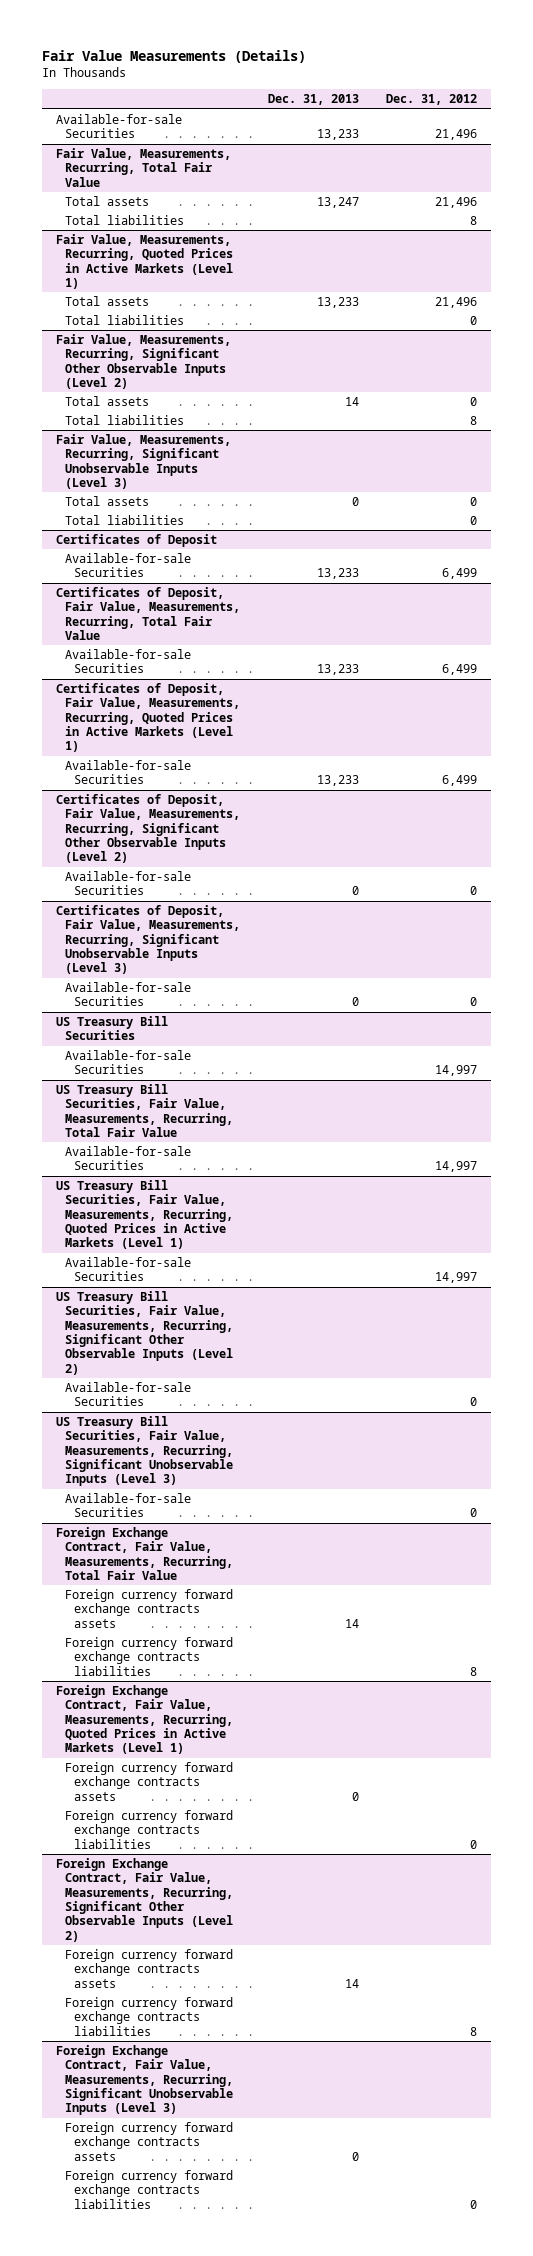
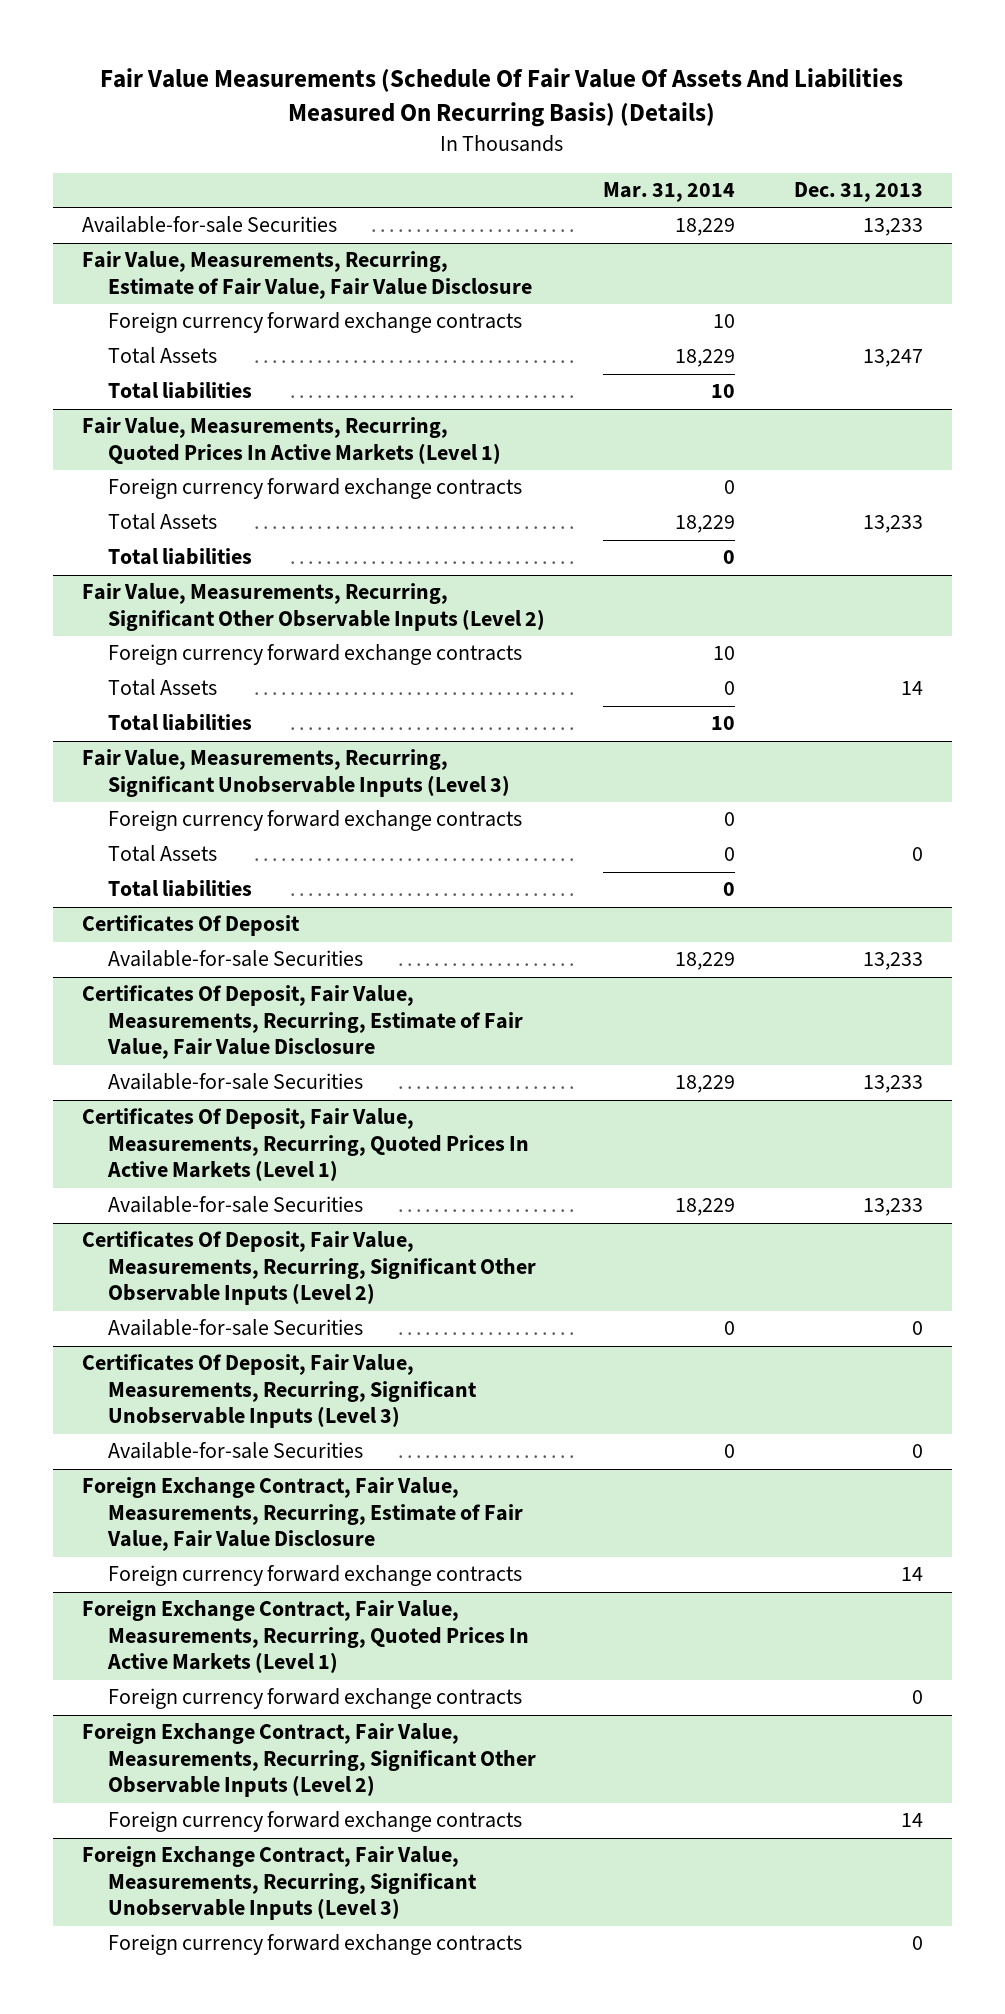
- Fair Value Measurements (Details)
+ Fair Value Measurements (Schedule Of Fair Value Of Assets And Liabilities Measured On Recurring Basis) (Details)
- | Dec. 31, 2013 | Dec. 31, 2012
+ | Mar. 31, 2014 | Dec. 31, 2013
- Fair Value, Measurements, Recurring, Total Fair Value
- Total assets | 13,247 | 21,496
+ Fair Value, Measurements, Recurring, Estimate of Fair Value, Fair Value Disclosure
+ Foreign currency forward exchange contracts | 10 |
+ Total Assets | 18,229 | 13,247
- Fair Value, Measurements, Recurring, Quoted Prices in Active Markets (Level 1)
- Total assets | 13,233 | 21,496
+ Fair Value, Measurements, Recurring, Quoted Prices In Active Markets (Level 1)
+ Foreign currency forward exchange contracts | 0 |
+ Total Assets | 18,229 | 13,233
@ Fair Value, Measurements, Recurring, Significant Other Observable Inputs (Level 2)
- Total assets | 14 | 0
+ Foreign currency forward exchange contracts | 10 |
+ Total Assets | 0 | 14
@ Fair Value, Measurements, Recurring, Significant Unobservable Inputs (Level 3)
- Total assets | 0 | 0
+ Foreign currency forward exchange contracts | 0 |
+ Total Assets | 0 | 0
- Certificates of Deposit
+ Certificates Of Deposit
- Certificates of Deposit, Fair Value, Measurements, Recurring, Total Fair Value
+ Certificates Of Deposit, Fair Value, Measurements, Recurring, Estimate of Fair Value, Fair Value Disclosure
- Certificates of Deposit, Fair Value, Measurements, Recurring, Quoted Prices in Active Markets (Level 1)
+ Certificates Of Deposit, Fair Value, Measurements, Recurring, Quoted Prices In Active Markets (Level 1)
- Certificates of Deposit, Fair Value, Measurements, Recurring, Significant Other Observable Inputs (Level 2)
+ Certificates Of Deposit, Fair Value, Measurements, Recurring, Significant Other Observable Inputs (Level 2)
- Certificates of Deposit, Fair Value, Measurements, Recurring, Significant Unobservable Inputs (Level 3)
+ Certificates Of Deposit, Fair Value, Measurements, Recurring, Significant Unobservable Inputs (Level 3)
- US Treasury Bill Securities
- Available-for-sale Securities | | 14,997
- US Treasury Bill Securities, Fair Value, Measurements, Recurring, Total Fair Value
- Available-for-sale Securities | | 14,997
- US Treasury Bill Securities, Fair Value, Measurements, Recurring, Quoted Prices in Active Markets (Level 1)
- Available-for-sale Securities | | 14,997
- US Treasury Bill Securities, Fair Value, Measurements, Recurring, Significant Other Observable Inputs (Level 2)
- Available-for-sale Securities | | 0
- US Treasury Bill Securities, Fair Value, Measurements, Recurring, Significant Unobservable Inputs (Level 3)
- Available-for-sale Securities | | 0
- Foreign Exchange Contract, Fair Value, Measurements, Recurring, Total Fair Value
- Foreign currency forward exchange contracts assets | 14 |
- Foreign currency forward exchange contracts liabilities | | 8
- Foreign Exchange Contract, Fair Value, Measurements, Recurring, Quoted Prices in Active Markets (Level 1)
- Foreign currency forward exchange contracts assets | 0 |
- Foreign currency forward exchange contracts liabilities | | 0
+ Foreign Exchange Contract, Fair Value, Measurements, Recurring, Estimate of Fair Value, Fair Value Disclosure
+ Foreign currency forward exchange contracts | | 14
+ Foreign Exchange Contract, Fair Value, Measurements, Recurring, Quoted Prices In Active Markets (Level 1)
+ Foreign currency forward exchange contracts | | 0
@ Foreign Exchange Contract, Fair Value, Measurements, Recurring, Significant Other Observable Inputs (Level 2)
- Foreign currency forward exchange contracts assets | 14 |
- Foreign currency forward exchange contracts liabilities | | 8
+ Foreign currency forward exchange contracts | | 14
@ Foreign Exchange Contract, Fair Value, Measurements, Recurring, Significant Unobservable Inputs (Level 3)
- Foreign currency forward exchange contracts assets | 0 |
- Foreign currency forward exchange contracts liabilities | | 0
+ Foreign currency forward exchange contracts | | 0

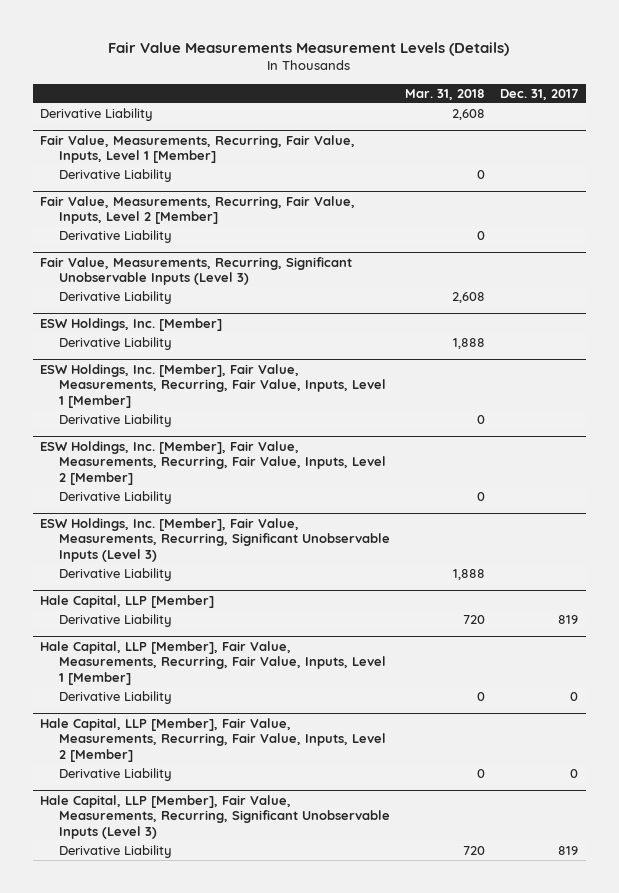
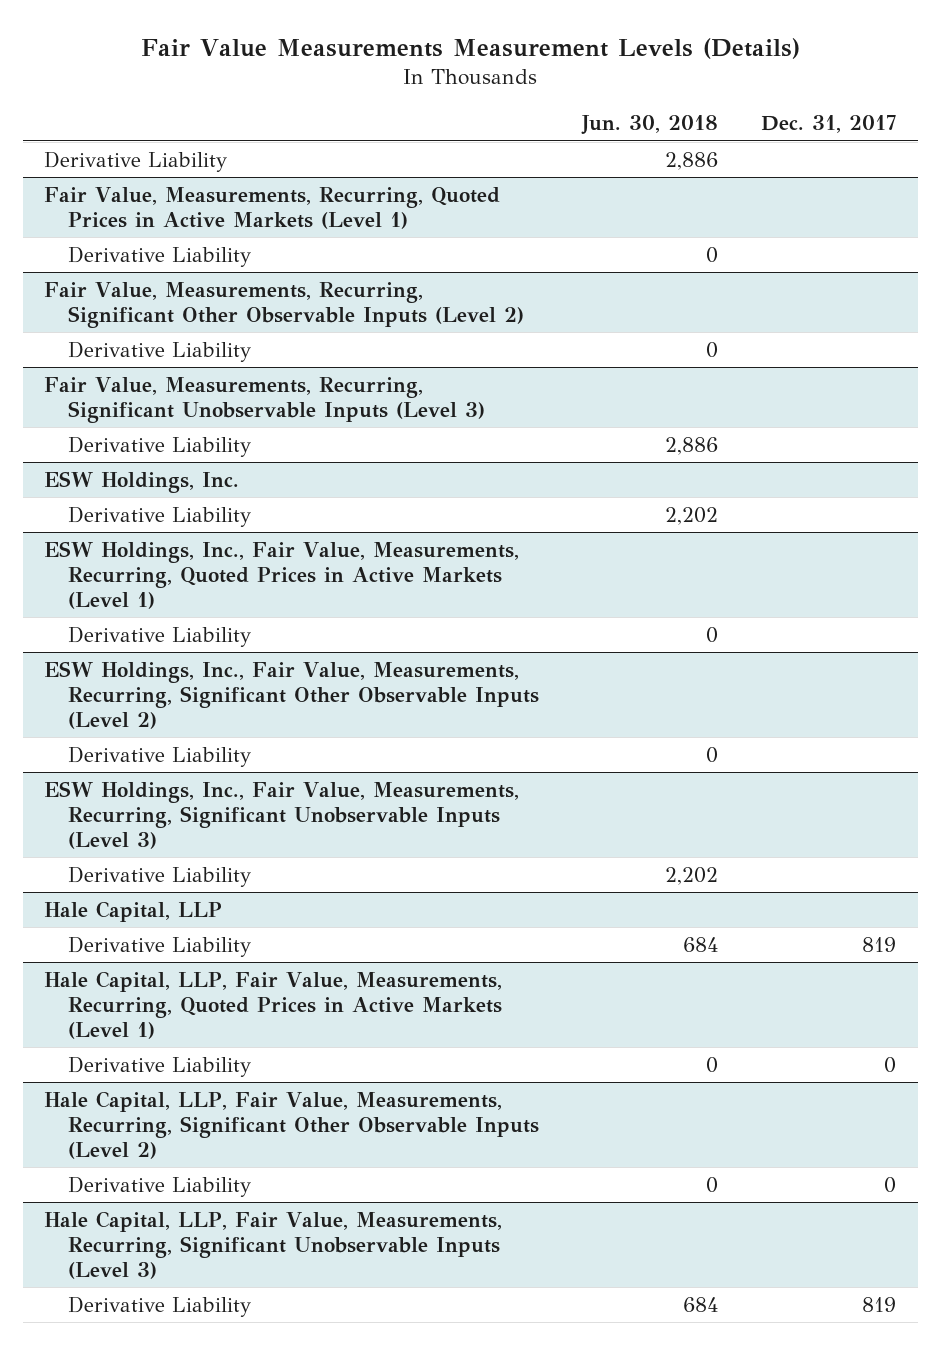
- | Mar. 31, 2018 | Dec. 31, 2017
+ | Jun. 30, 2018 | Dec. 31, 2017
- Fair Value, Measurements, Recurring, Fair Value, Inputs, Level 1 [Member]
+ Fair Value, Measurements, Recurring, Quoted Prices in Active Markets (Level 1)
- Fair Value, Measurements, Recurring, Fair Value, Inputs, Level 2 [Member]
+ Fair Value, Measurements, Recurring, Significant Other Observable Inputs (Level 2)
- ESW Holdings, Inc. [Member]
+ ESW Holdings, Inc.
- ESW Holdings, Inc. [Member], Fair Value, Measurements, Recurring, Fair Value, Inputs, Level 1 [Member]
+ ESW Holdings, Inc., Fair Value, Measurements, Recurring, Quoted Prices in Active Markets (Level 1)
- ESW Holdings, Inc. [Member], Fair Value, Measurements, Recurring, Fair Value, Inputs, Level 2 [Member]
+ ESW Holdings, Inc., Fair Value, Measurements, Recurring, Significant Other Observable Inputs (Level 2)
- ESW Holdings, Inc. [Member], Fair Value, Measurements, Recurring, Significant Unobservable Inputs (Level 3)
+ ESW Holdings, Inc., Fair Value, Measurements, Recurring, Significant Unobservable Inputs (Level 3)
- Hale Capital, LLP [Member]
+ Hale Capital, LLP
- Hale Capital, LLP [Member], Fair Value, Measurements, Recurring, Fair Value, Inputs, Level 1 [Member]
+ Hale Capital, LLP, Fair Value, Measurements, Recurring, Quoted Prices in Active Markets (Level 1)
- Hale Capital, LLP [Member], Fair Value, Measurements, Recurring, Fair Value, Inputs, Level 2 [Member]
+ Hale Capital, LLP, Fair Value, Measurements, Recurring, Significant Other Observable Inputs (Level 2)
- Hale Capital, LLP [Member], Fair Value, Measurements, Recurring, Significant Unobservable Inputs (Level 3)
+ Hale Capital, LLP, Fair Value, Measurements, Recurring, Significant Unobservable Inputs (Level 3)

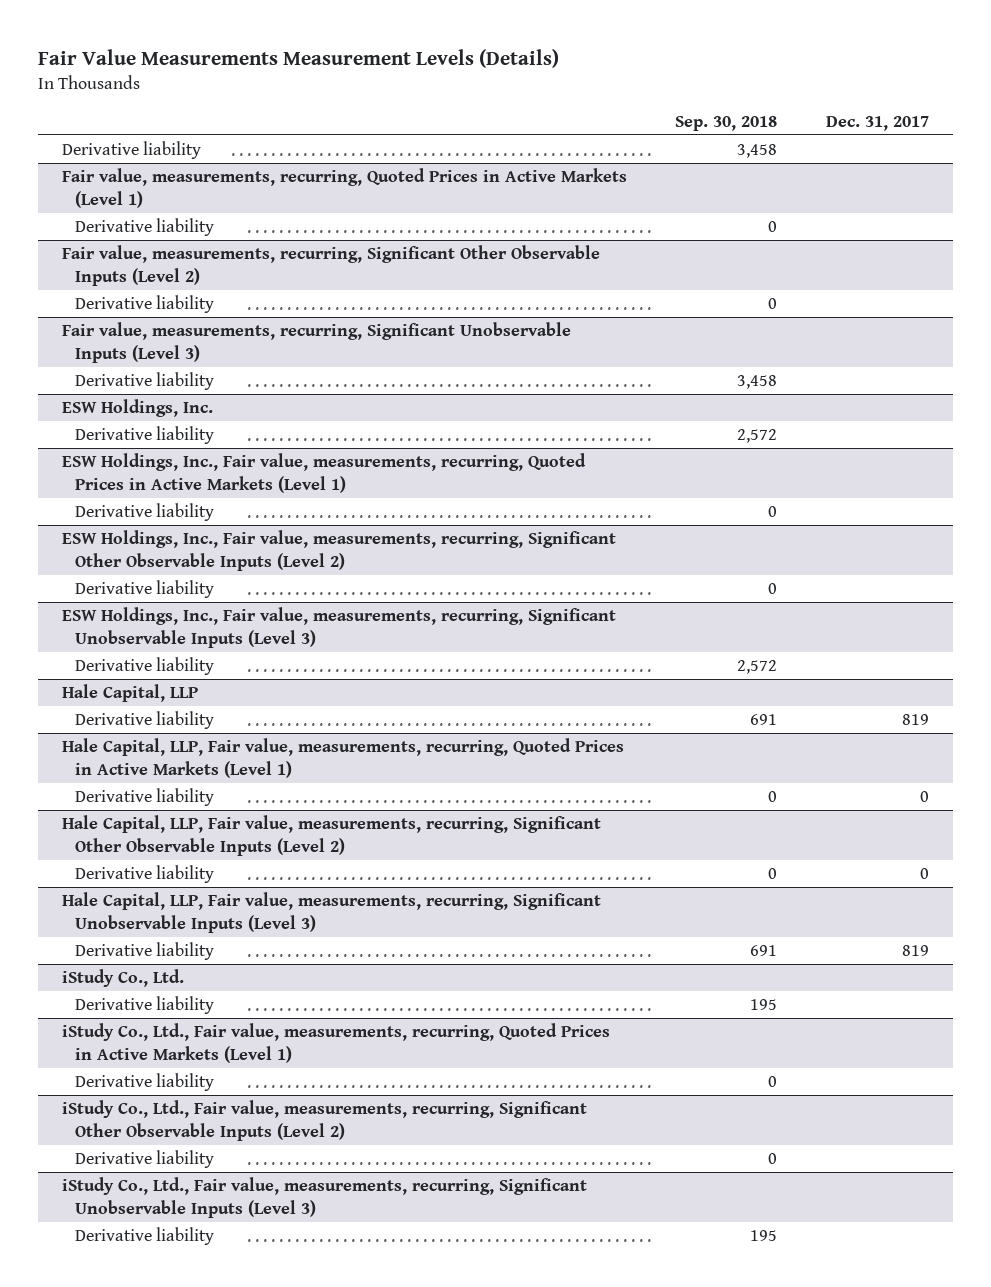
- | Jun. 30, 2018 | Dec. 31, 2017
+ | Sep. 30, 2018 | Dec. 31, 2017
- Derivative Liability | 2,886 |
- Fair Value, Measurements, Recurring, Quoted Prices in Active Markets (Level 1)
- Derivative Liability | 0 |
- Fair Value, Measurements, Recurring, Significant Other Observable Inputs (Level 2)
- Derivative Liability | 0 |
- Fair Value, Measurements, Recurring, Significant Unobservable Inputs (Level 3)
- Derivative Liability | 2,886 |
+ Derivative liability | 3,458 |
+ Fair value, measurements, recurring, Quoted Prices in Active Markets (Level 1)
+ Derivative liability | 0 |
+ Fair value, measurements, recurring, Significant Other Observable Inputs (Level 2)
+ Derivative liability | 0 |
+ Fair value, measurements, recurring, Significant Unobservable Inputs (Level 3)
+ Derivative liability | 3,458 |
@ ESW Holdings, Inc.
- Derivative Liability | 2,202 |
- ESW Holdings, Inc., Fair Value, Measurements, Recurring, Quoted Prices in Active Markets (Level 1)
- Derivative Liability | 0 |
- ESW Holdings, Inc., Fair Value, Measurements, Recurring, Significant Other Observable Inputs (Level 2)
- Derivative Liability | 0 |
- ESW Holdings, Inc., Fair Value, Measurements, Recurring, Significant Unobservable Inputs (Level 3)
- Derivative Liability | 2,202 |
@ ESW Holdings, Inc.
+ Derivative liability | 2,572 |
+ ESW Holdings, Inc., Fair value, measurements, recurring, Quoted Prices in Active Markets (Level 1)
+ Derivative liability | 0 |
+ ESW Holdings, Inc., Fair value, measurements, recurring, Significant Other Observable Inputs (Level 2)
+ Derivative liability | 0 |
+ ESW Holdings, Inc., Fair value, measurements, recurring, Significant Unobservable Inputs (Level 3)
+ Derivative liability | 2,572 |
@ Hale Capital, LLP
- Derivative Liability | 684 | 819
- Hale Capital, LLP, Fair Value, Measurements, Recurring, Quoted Prices in Active Markets (Level 1)
- Derivative Liability | 0 | 0
- Hale Capital, LLP, Fair Value, Measurements, Recurring, Significant Other Observable Inputs (Level 2)
- Derivative Liability | 0 | 0
- Hale Capital, LLP, Fair Value, Measurements, Recurring, Significant Unobservable Inputs (Level 3)
- Derivative Liability | 684 | 819
@ Hale Capital, LLP
+ Derivative liability | 691 | 819
+ Hale Capital, LLP, Fair value, measurements, recurring, Quoted Prices in Active Markets (Level 1)
+ Derivative liability | 0 | 0
+ Hale Capital, LLP, Fair value, measurements, recurring, Significant Other Observable Inputs (Level 2)
+ Derivative liability | 0 | 0
+ Hale Capital, LLP, Fair value, measurements, recurring, Significant Unobservable Inputs (Level 3)
+ Derivative liability | 691 | 819
+ iStudy Co., Ltd.
+ Derivative liability | 195 |
+ iStudy Co., Ltd., Fair value, measurements, recurring, Quoted Prices in Active Markets (Level 1)
+ Derivative liability | 0 |
+ iStudy Co., Ltd., Fair value, measurements, recurring, Significant Other Observable Inputs (Level 2)
+ Derivative liability | 0 |
+ iStudy Co., Ltd., Fair value, measurements, recurring, Significant Unobservable Inputs (Level 3)
+ Derivative liability | 195 |

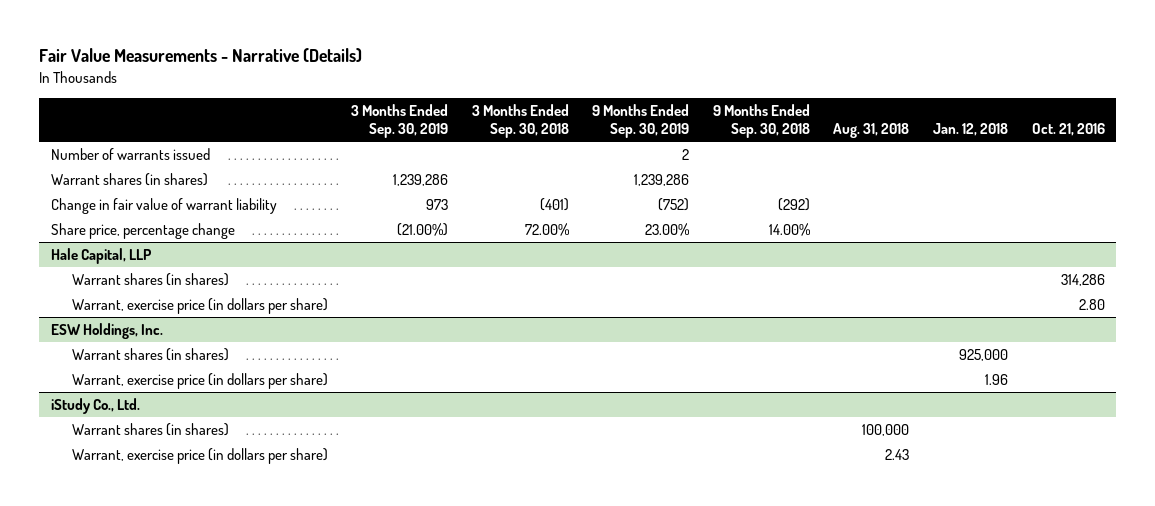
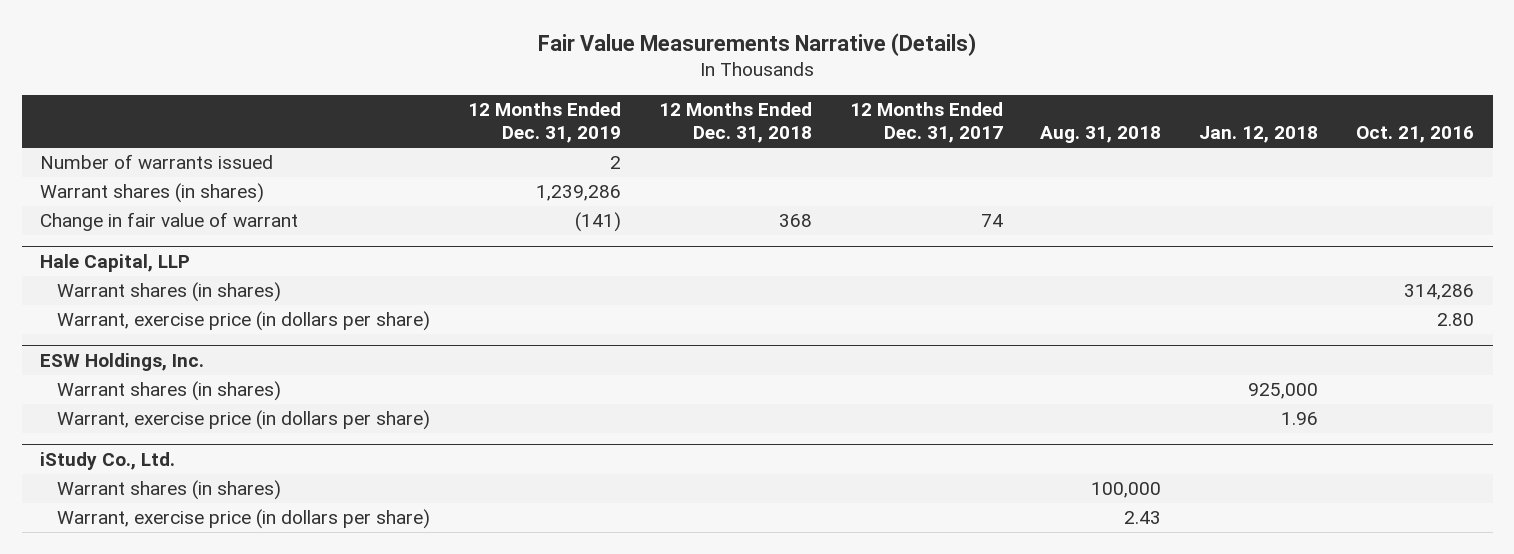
- Fair Value Measurements - Narrative (Details)
+ Fair Value Measurements Narrative (Details)
- | 3 Months Ended Sep. 30, 2019 | 3 Months Ended Sep. 30, 2018 | 9 Months Ended Sep. 30, 2019 | 9 Months Ended Sep. 30, 2018 | Aug. 31, 2018 | Jan. 12, 2018 | Oct. 21, 2016
+ | 12 Months Ended Dec. 31, 2019 | 12 Months Ended Dec. 31, 2018 | 12 Months Ended Dec. 31, 2017 | Aug. 31, 2018 | Jan. 12, 2018 | Oct. 21, 2016
- Change in fair value of warrant liability | 973 | (401) | (752) | (292) | | |
- Share price, percentage change | (21.00%) | 72.00% | 23.00% | 14.00% | | |
+ Change in fair value of warrant | (141) | 368 | 74 | | |

